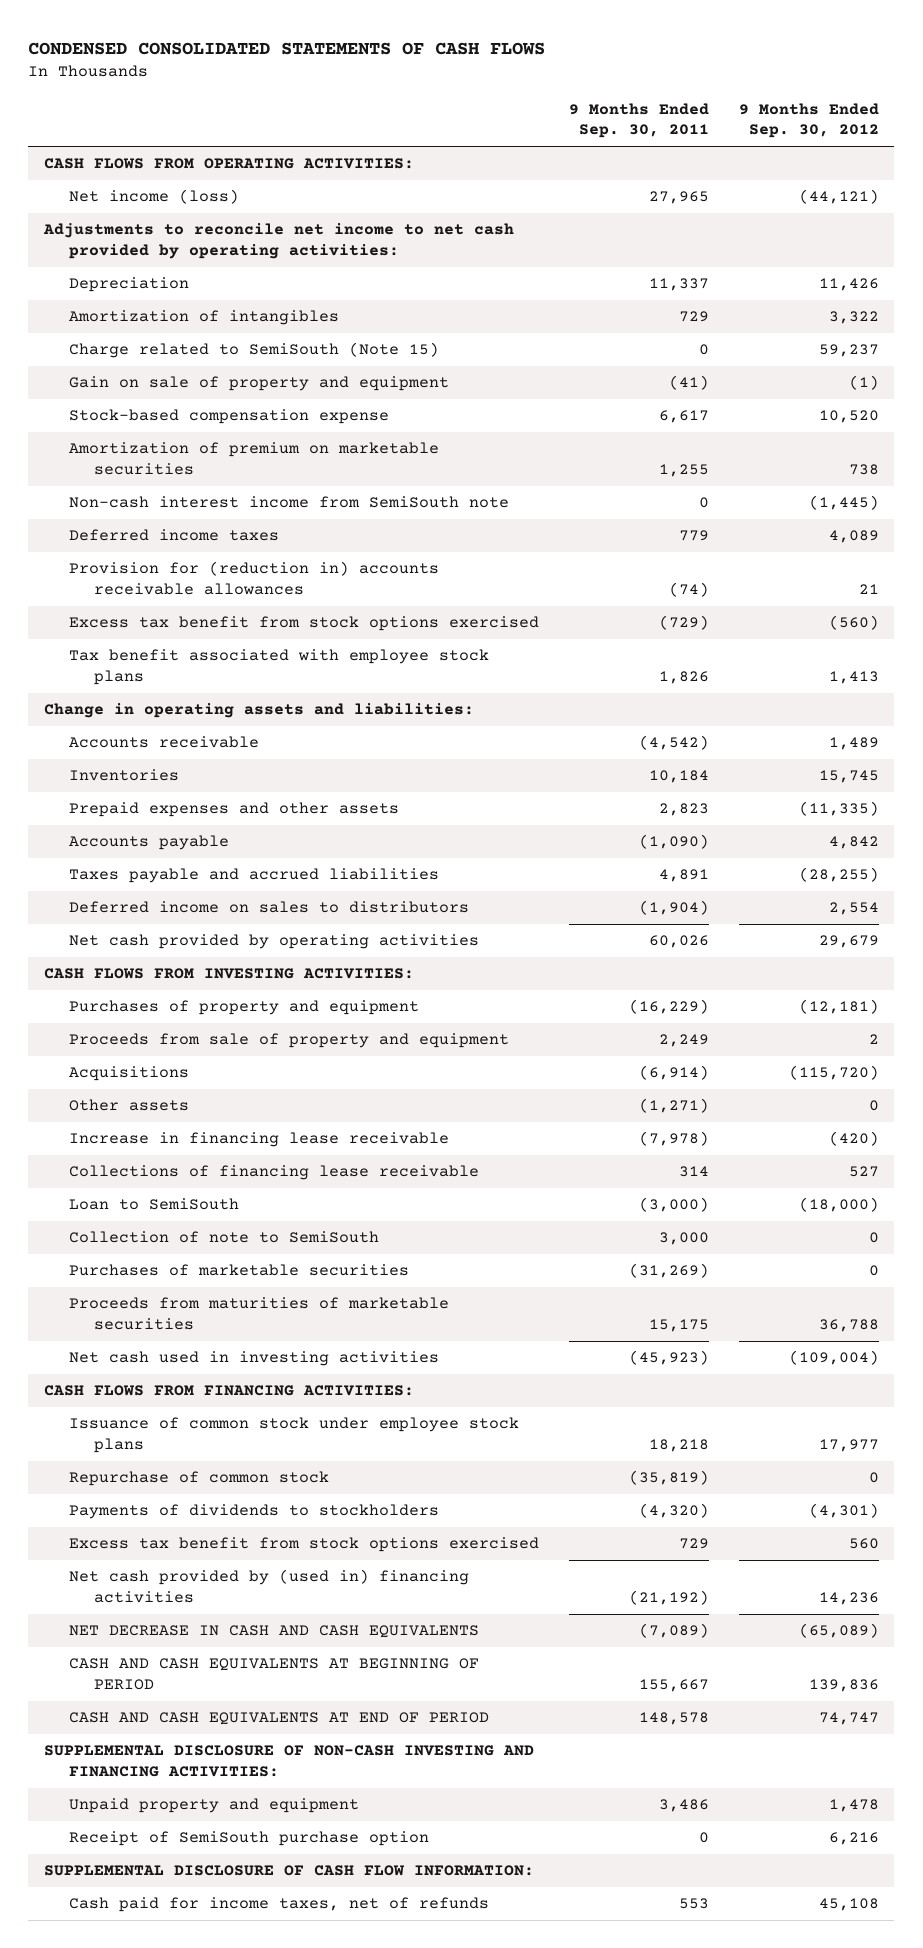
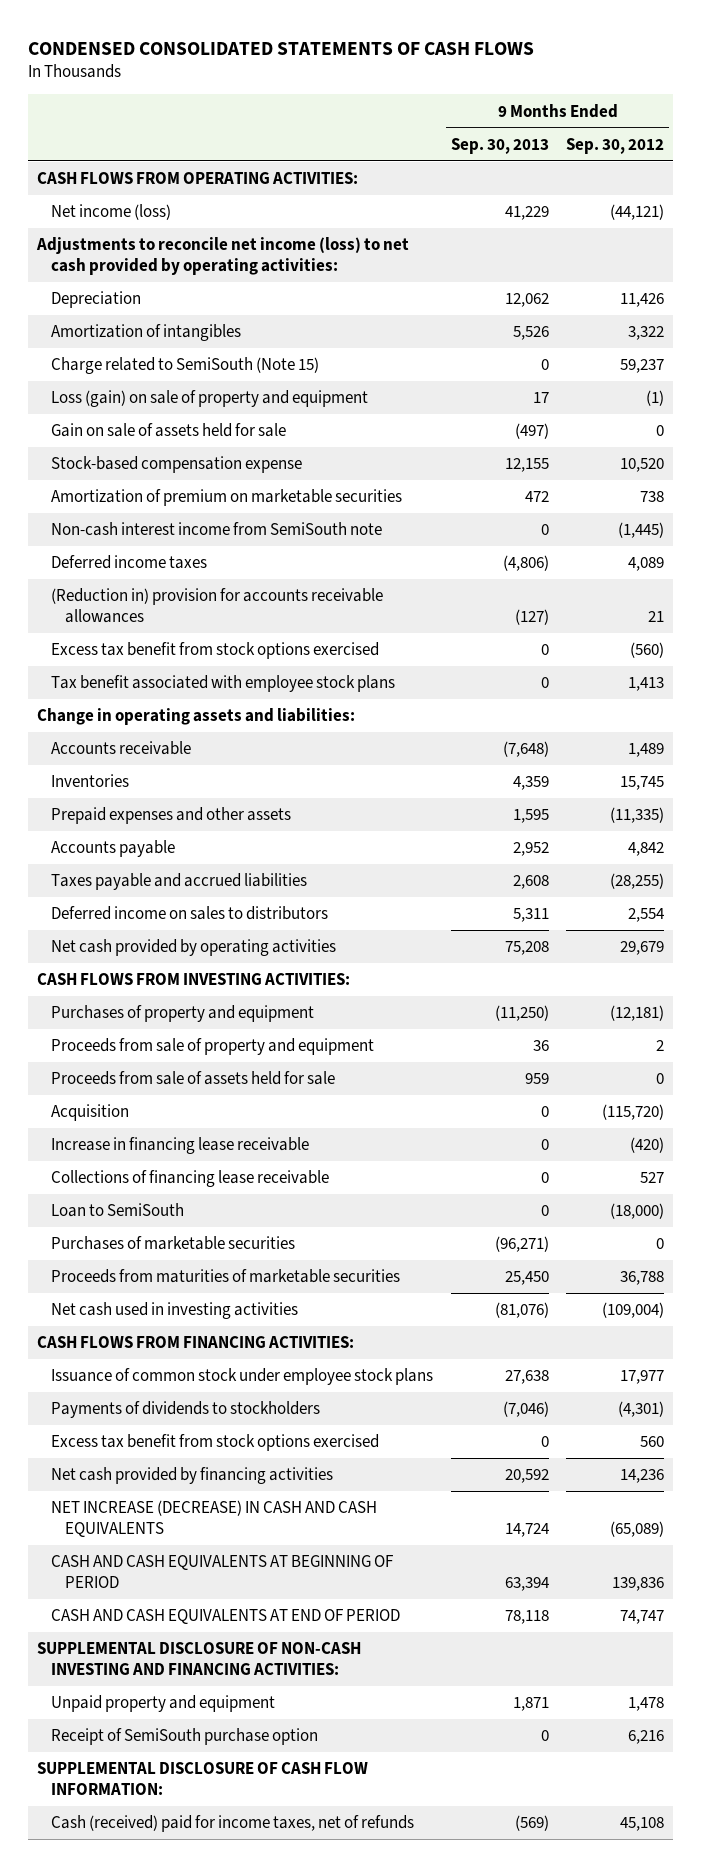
- | 9 Months Ended Sep. 30, 2011 | 9 Months Ended Sep. 30, 2012
+ | 9 Months Ended Sep. 30, 2013 | 9 Months Ended Sep. 30, 2012
- Adjustments to reconcile net income to net cash provided by operating activities:
+ Adjustments to reconcile net income (loss) to net cash provided by operating activities:
- Gain on sale of property and equipment | (41) | (1)
+ Loss (gain) on sale of property and equipment | 17 | (1)
+ Gain on sale of assets held for sale | (497) | 0
- Provision for (reduction in) accounts receivable allowances | (74) | 21
+ (Reduction in) provision for accounts receivable allowances | (127) | 21
- Acquisitions | (6,914) | (115,720)
- Other assets | (1,271) | 0
+ Proceeds from sale of assets held for sale | 959 | 0
+ Acquisition | 0 | (115,720)
- Collection of note to SemiSouth | 3,000 | 0
- Repurchase of common stock | (35,819) | 0
- Net cash provided by (used in) financing activities | (21,192) | 14,236
- NET DECREASE IN CASH AND CASH EQUIVALENTS | (7,089) | (65,089)
+ Net cash provided by financing activities | 20,592 | 14,236
+ NET INCREASE (DECREASE) IN CASH AND CASH EQUIVALENTS | 14,724 | (65,089)
- Cash paid for income taxes, net of refunds | 553 | 45,108
+ Cash (received) paid for income taxes, net of refunds | (569) | 45,108

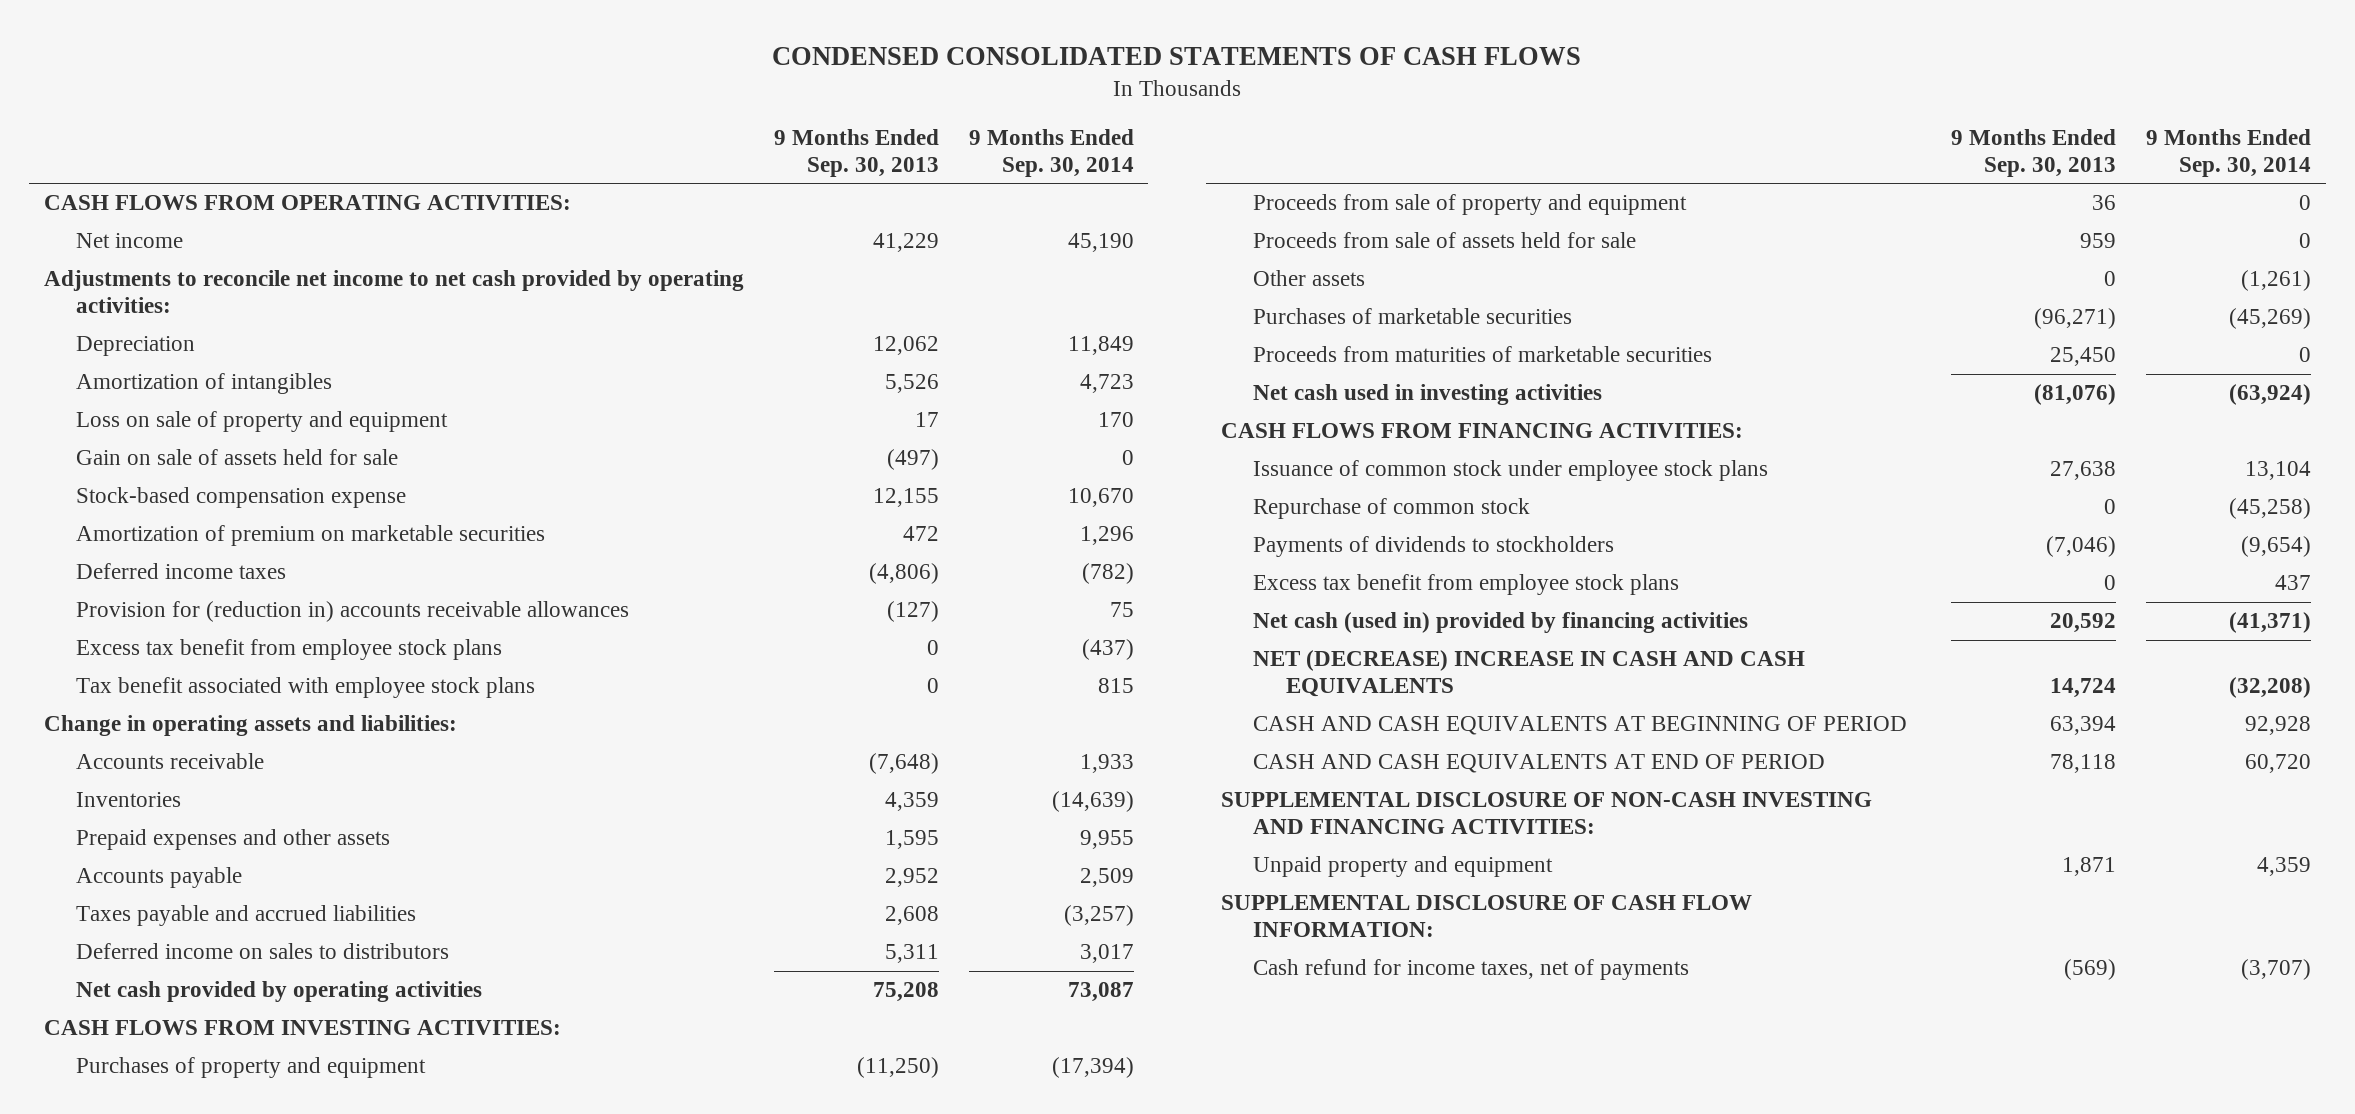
- | 9 Months Ended Sep. 30, 2013 | 9 Months Ended Sep. 30, 2012
+ | 9 Months Ended Sep. 30, 2013 | 9 Months Ended Sep. 30, 2014
- Net income (loss) | 41,229 | (44,121)
- Adjustments to reconcile net income (loss) to net cash provided by operating activities:
+ Net income | 41,229 | 45,190
+ Adjustments to reconcile net income to net cash provided by operating activities:
- Charge related to SemiSouth (Note 15) | 0 | 59,237
- Loss (gain) on sale of property and equipment | 17 | (1)
+ Loss on sale of property and equipment | 17 | 170
- Non-cash interest income from SemiSouth note | 0 | (1,445)
- (Reduction in) provision for accounts receivable allowances | (127) | 21
- Excess tax benefit from stock options exercised | 0 | (560)
+ Provision for (reduction in) accounts receivable allowances | (127) | 75
+ Excess tax benefit from employee stock plans | 0 | (437)
- Acquisition | 0 | (115,720)
- Increase in financing lease receivable | 0 | (420)
- Collections of financing lease receivable | 0 | 527
- Loan to SemiSouth | 0 | (18,000)
+ Other assets | 0 | (1,261)
+ Repurchase of common stock | 0 | (45,258)
- Excess tax benefit from stock options exercised | 0 | 560
- Net cash provided by financing activities | 20,592 | 14,236
- NET INCREASE (DECREASE) IN CASH AND CASH EQUIVALENTS | 14,724 | (65,089)
+ Excess tax benefit from employee stock plans | 0 | 437
+ Net cash (used in) provided by financing activities | 20,592 | (41,371)
+ NET (DECREASE) INCREASE IN CASH AND CASH EQUIVALENTS | 14,724 | (32,208)
- Receipt of SemiSouth purchase option | 0 | 6,216
- Cash (received) paid for income taxes, net of refunds | (569) | 45,108
+ Cash refund for income taxes, net of payments | (569) | (3,707)

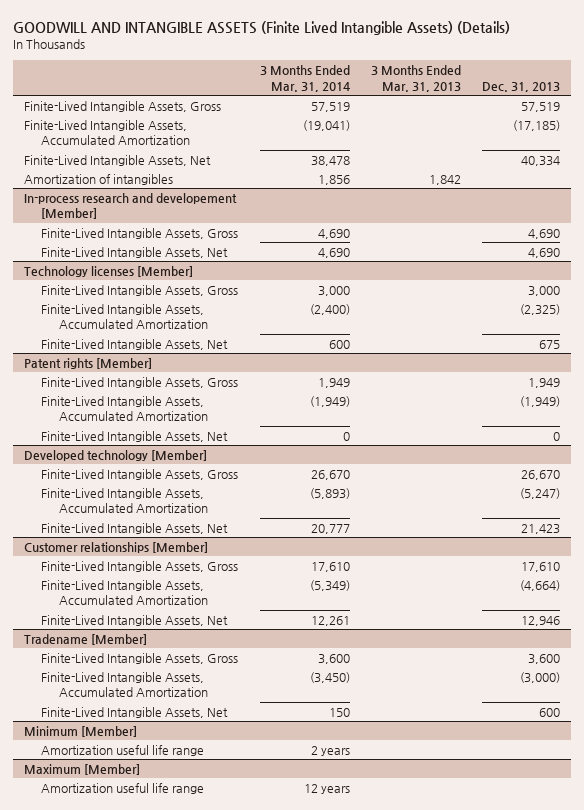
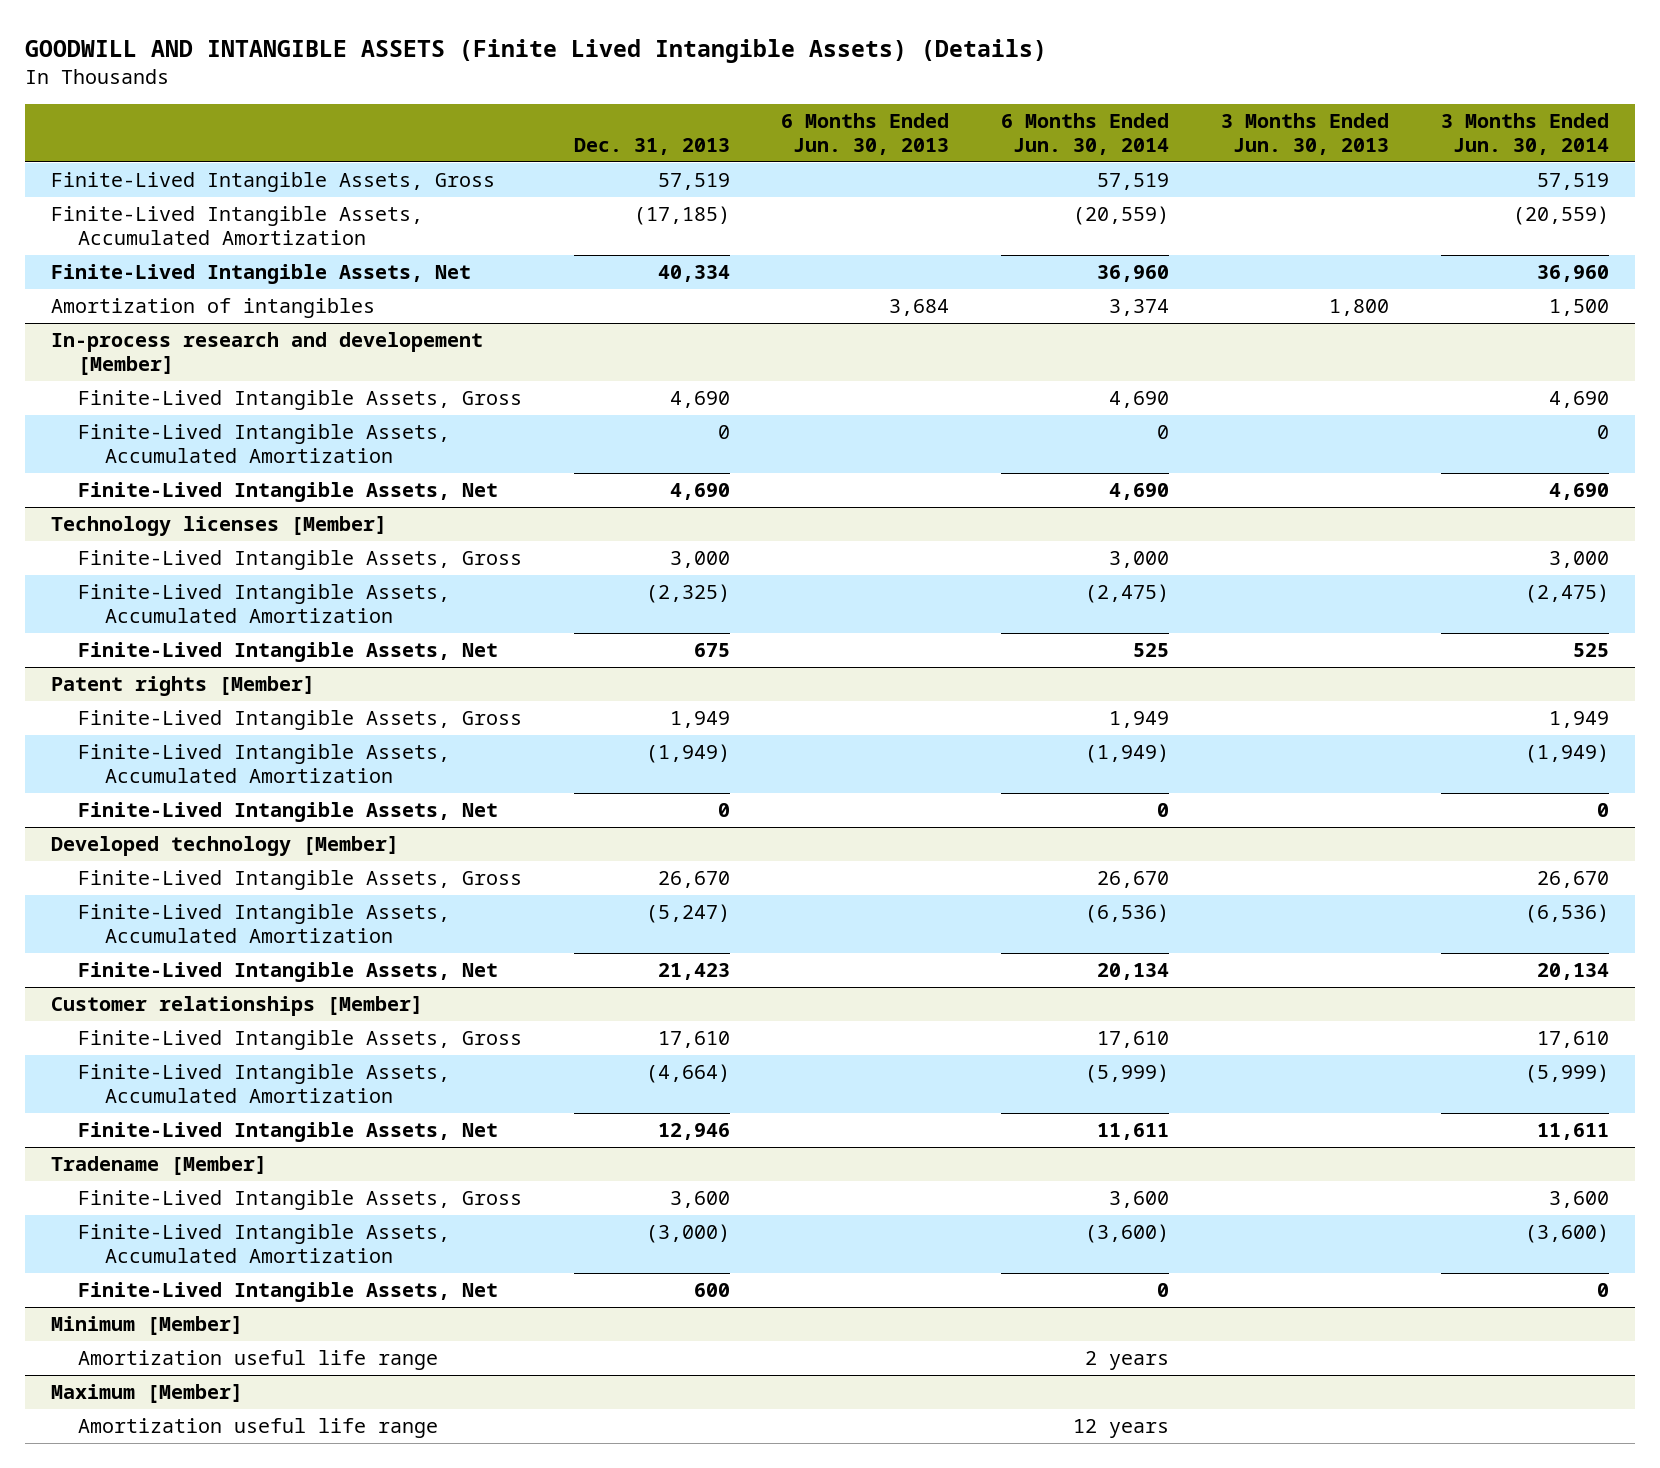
- | 3 Months Ended Mar. 31, 2014 | 3 Months Ended Mar. 31, 2013 | Dec. 31, 2013
+ | Dec. 31, 2013 | 6 Months Ended Jun. 30, 2013 | 6 Months Ended Jun. 30, 2014 | 3 Months Ended Jun. 30, 2013 | 3 Months Ended Jun. 30, 2014
@ In-process research and developement [Member]
+ Finite-Lived Intangible Assets, Accumulated Amortization | 0 | | 0 | | 0

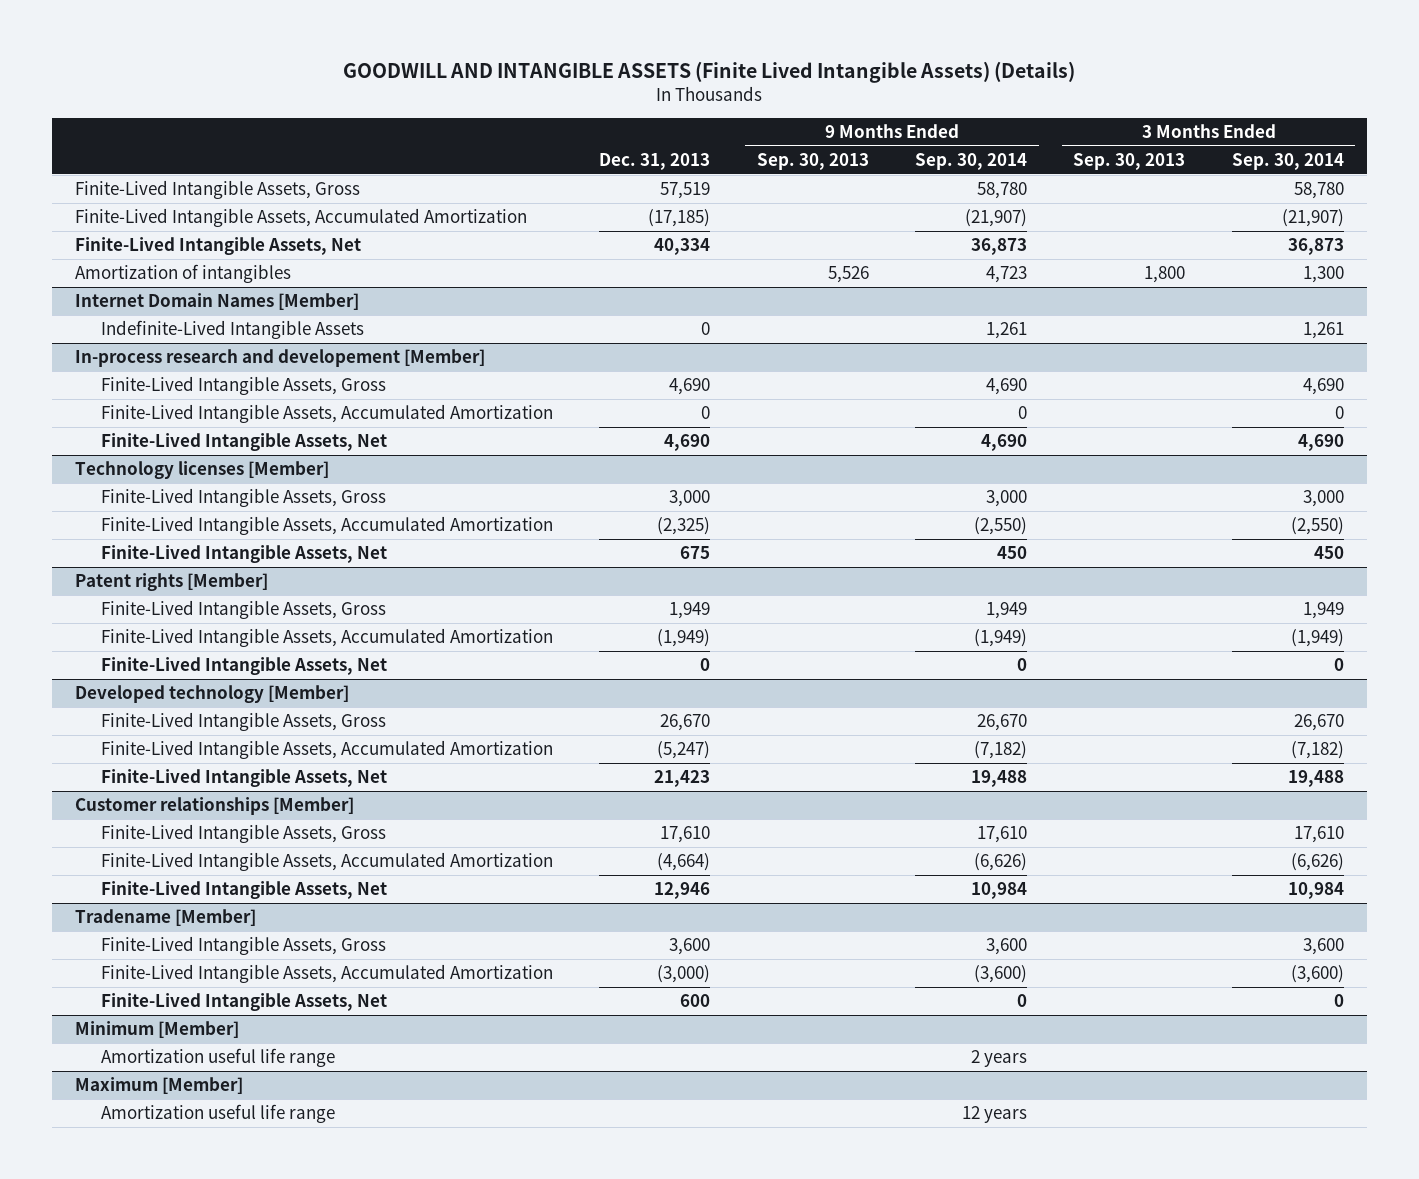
- | Dec. 31, 2013 | 6 Months Ended Jun. 30, 2013 | 6 Months Ended Jun. 30, 2014 | 3 Months Ended Jun. 30, 2013 | 3 Months Ended Jun. 30, 2014
+ | Dec. 31, 2013 | 9 Months Ended Sep. 30, 2013 | 9 Months Ended Sep. 30, 2014 | 3 Months Ended Sep. 30, 2013 | 3 Months Ended Sep. 30, 2014
+ Internet Domain Names [Member]
+ Indefinite-Lived Intangible Assets | 0 | | 1,261 | | 1,261

